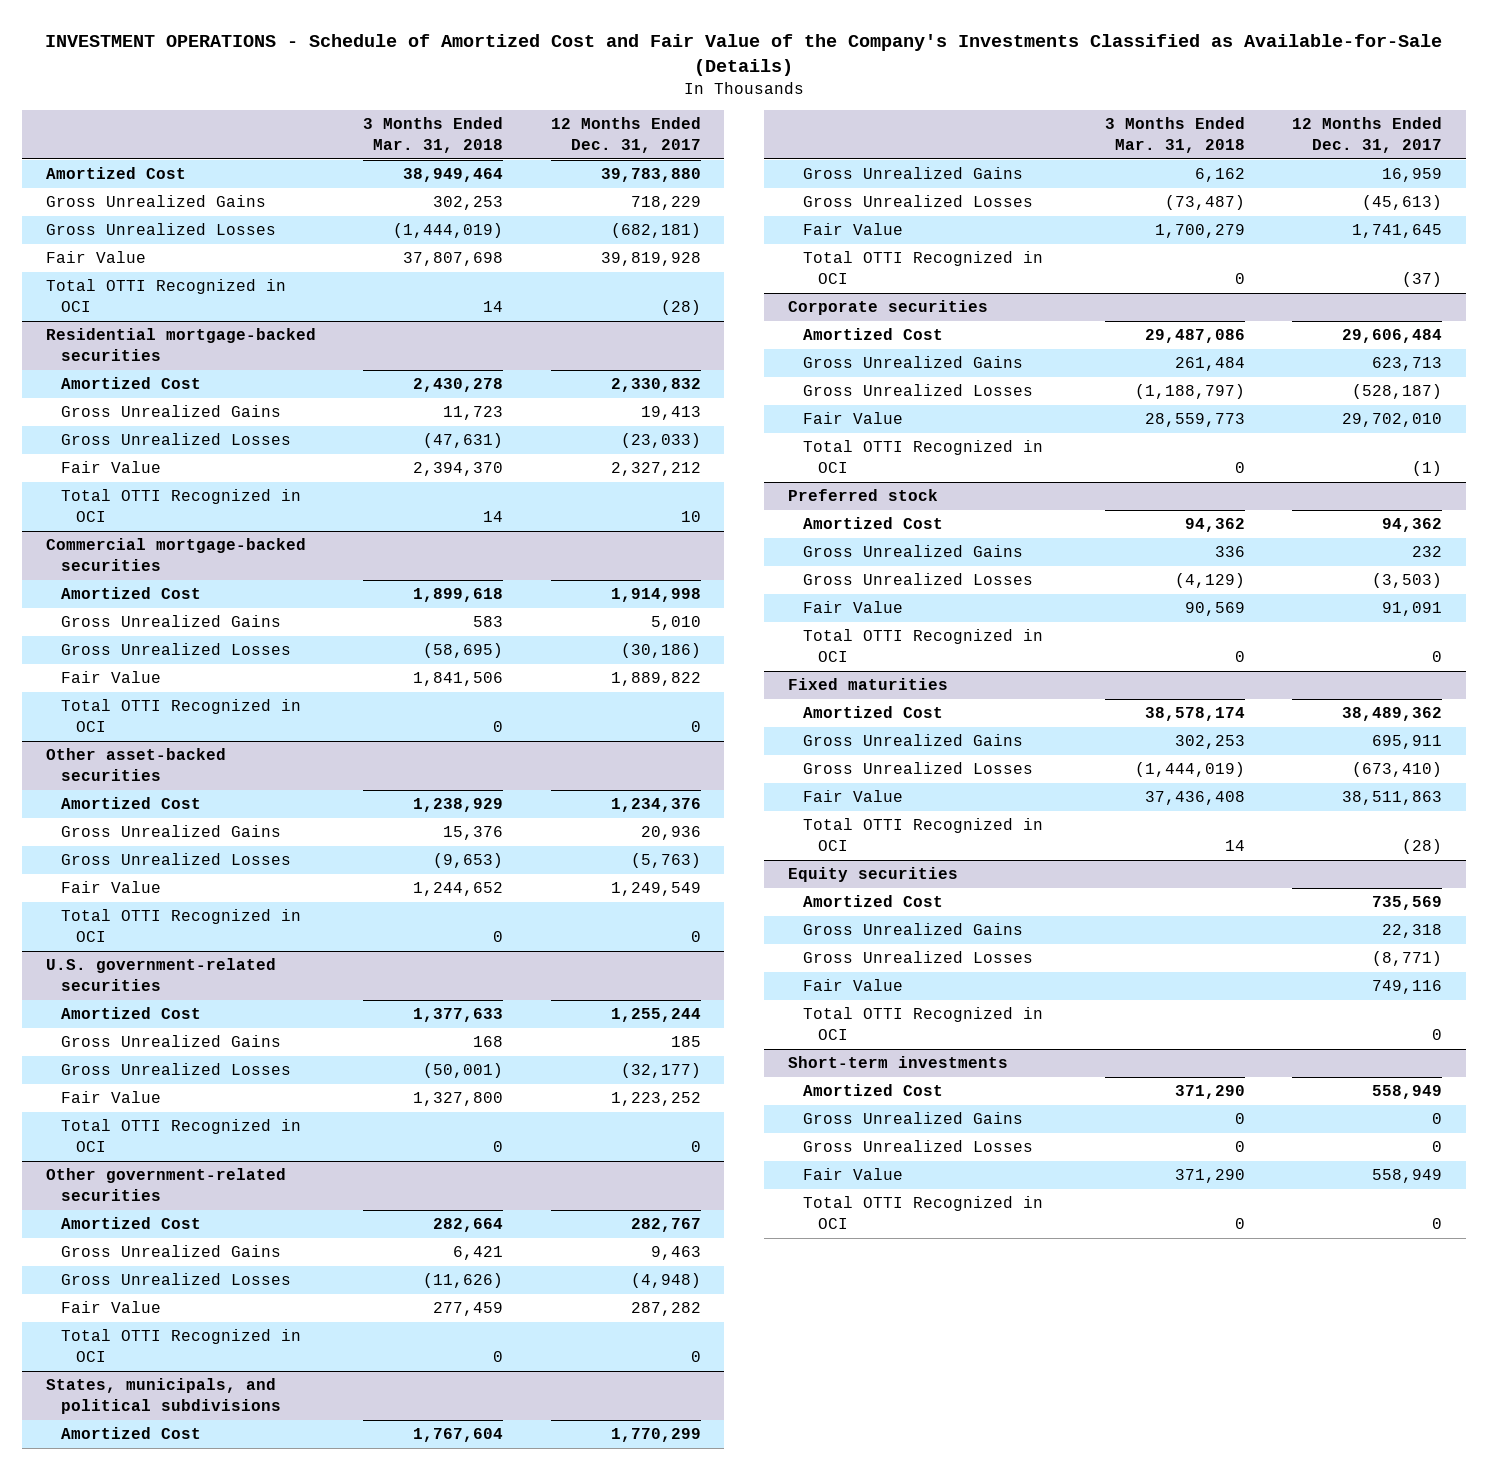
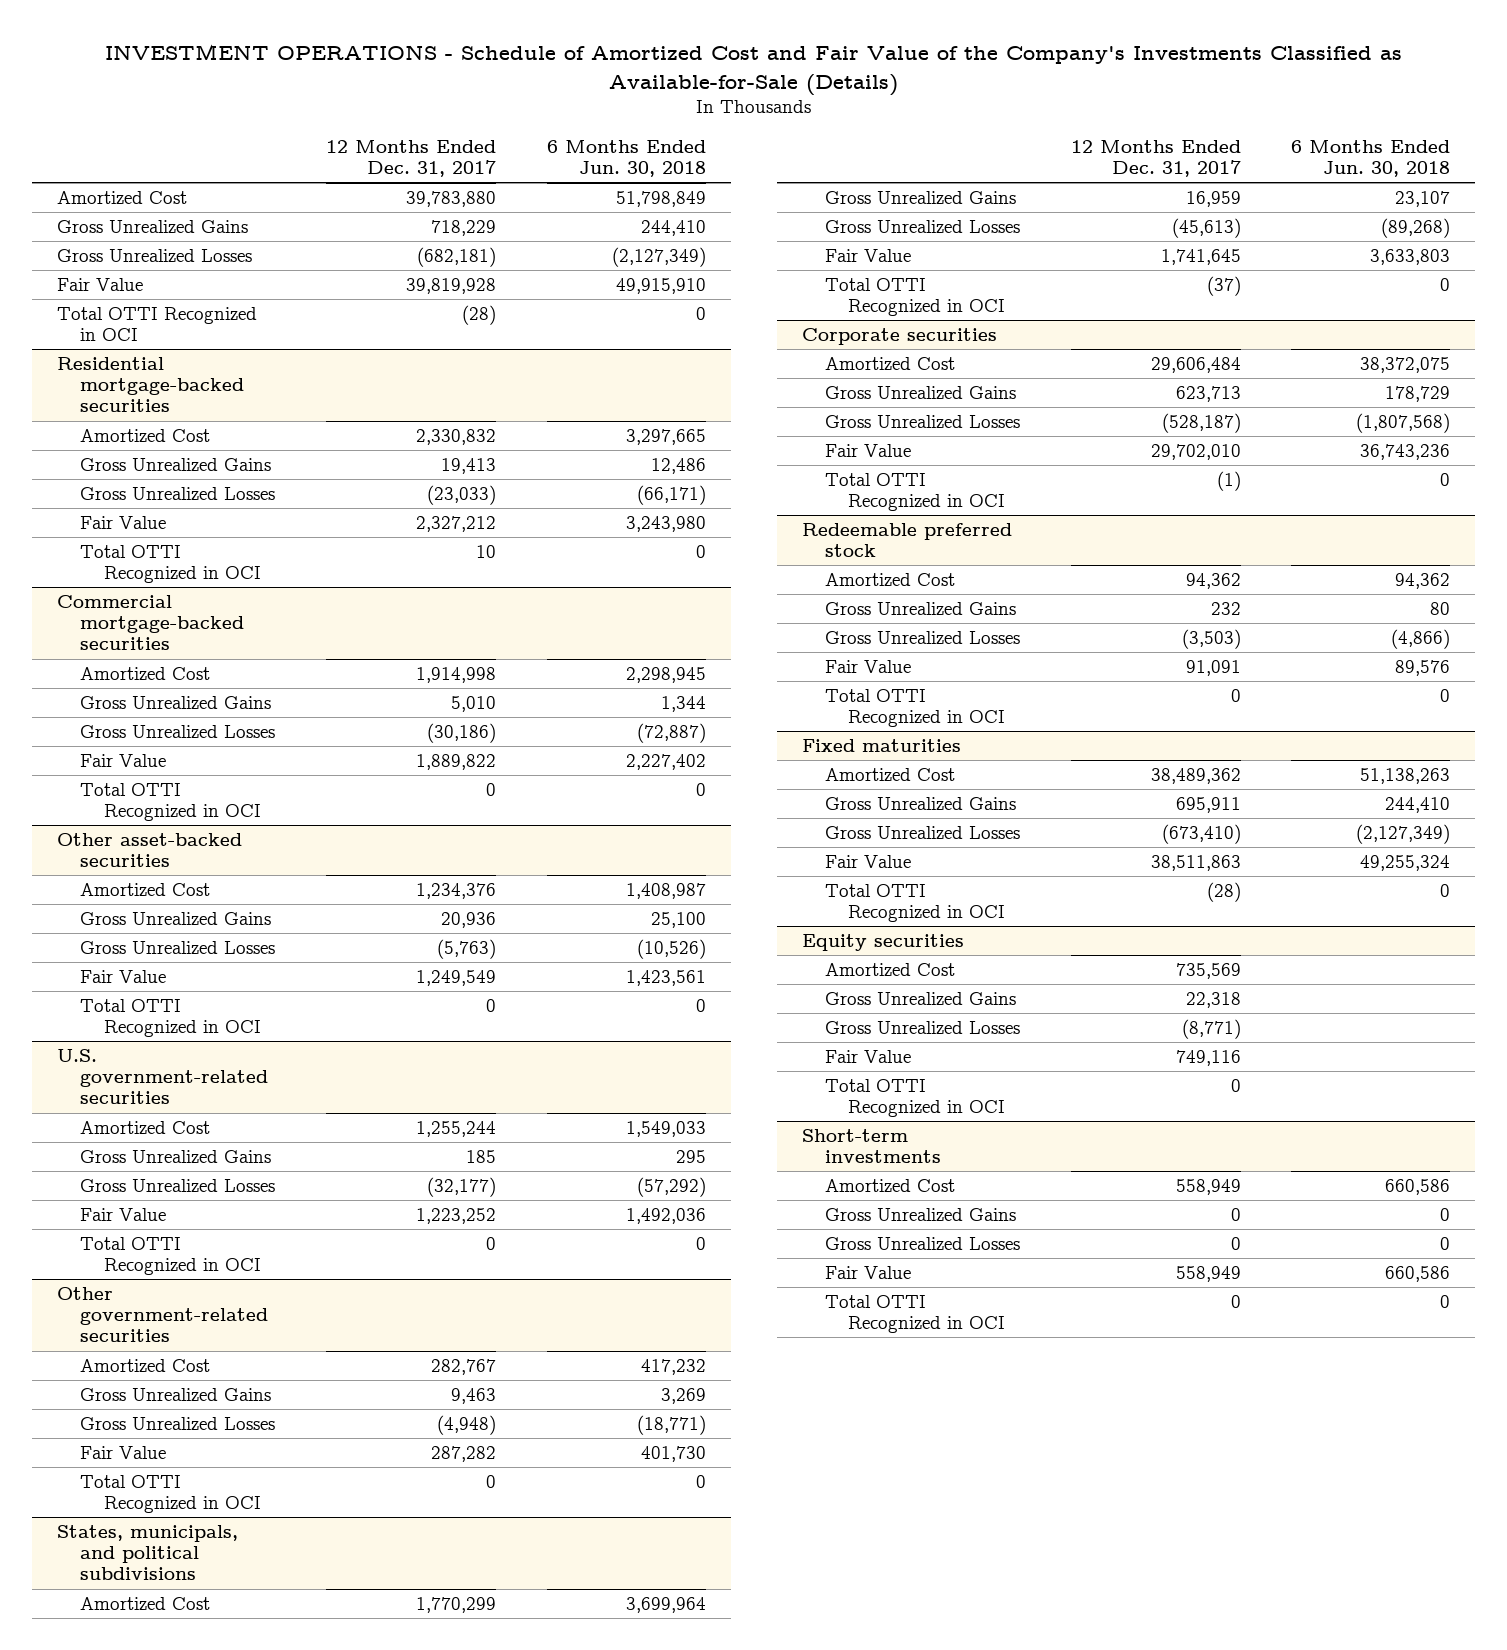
- | 3 Months Ended Mar. 31, 2018 | 12 Months Ended Dec. 31, 2017
+ | 12 Months Ended Dec. 31, 2017 | 6 Months Ended Jun. 30, 2018
- Preferred stock
+ Redeemable preferred stock

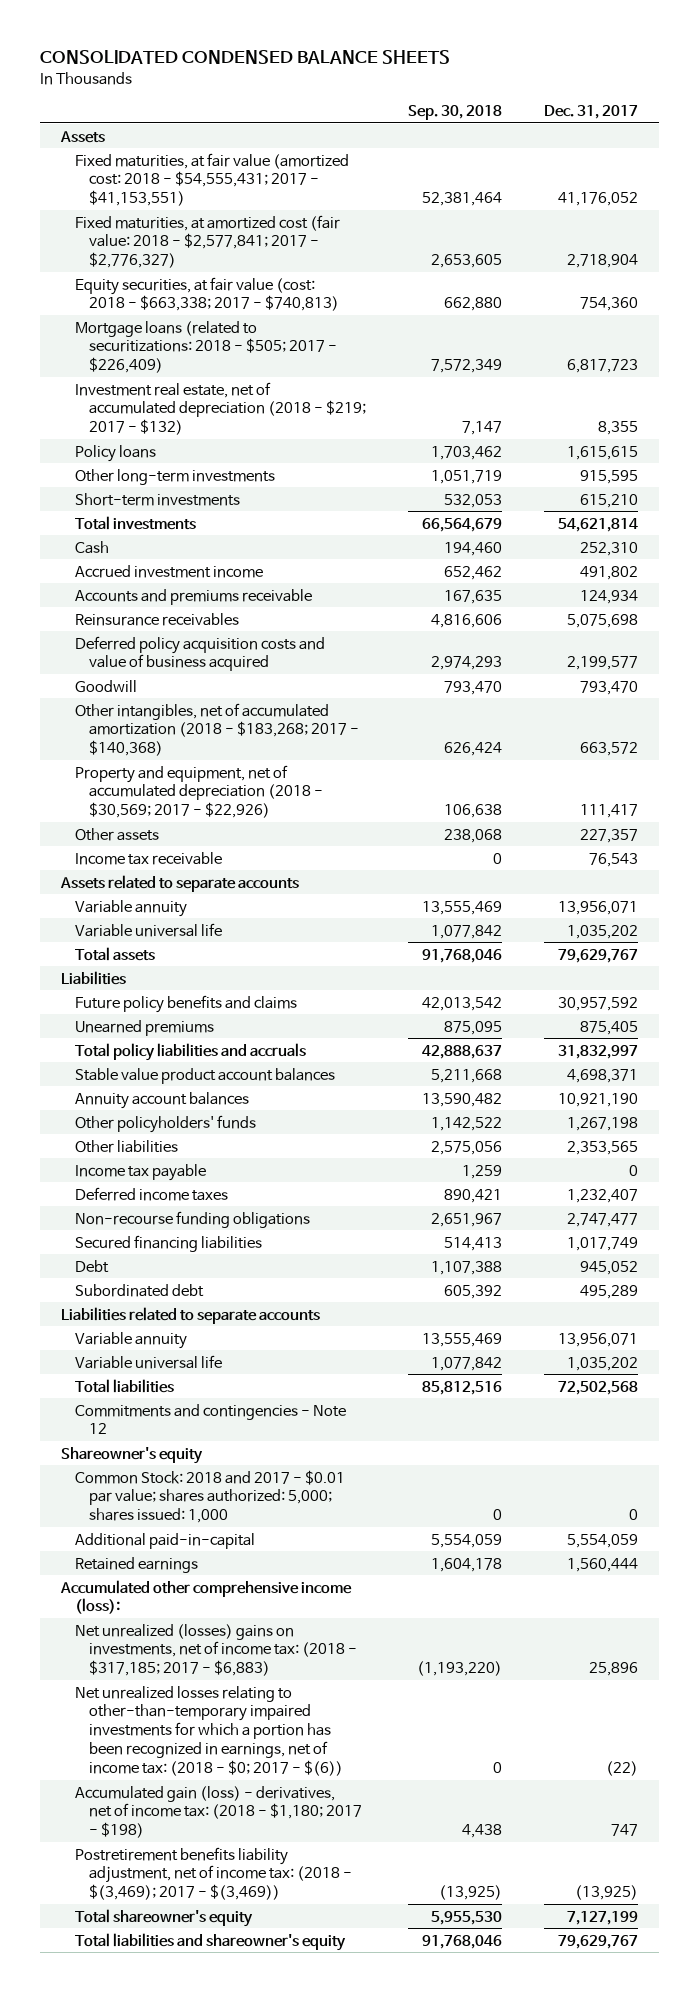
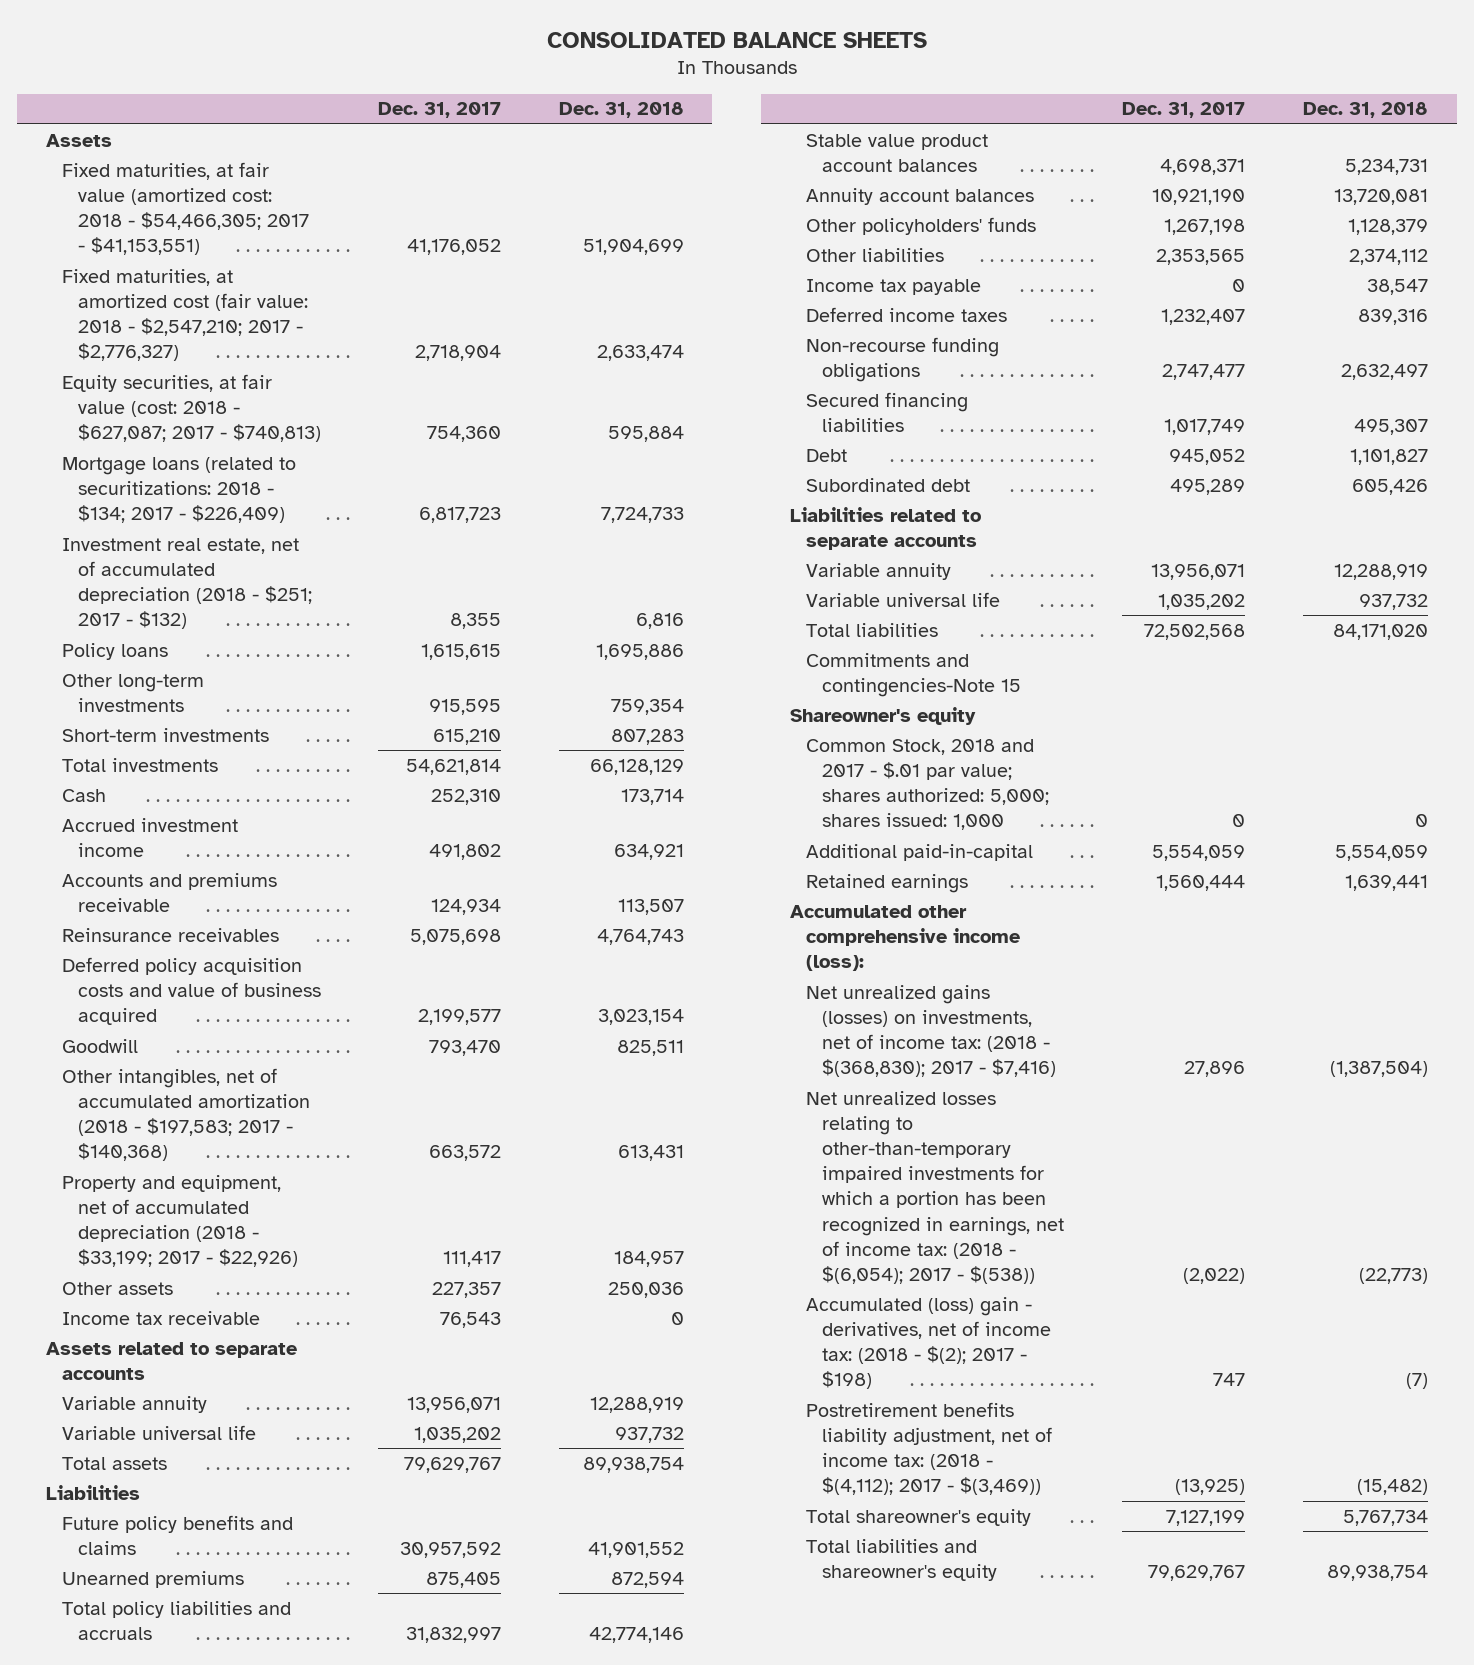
- CONSOLIDATED CONDENSED BALANCE SHEETS
+ CONSOLIDATED BALANCE SHEETS
- | Sep. 30, 2018 | Dec. 31, 2017
+ | Dec. 31, 2017 | Dec. 31, 2018
- Fixed maturities, at fair value (amortized cost: 2018 - $54,555,431; 2017 - $41,153,551) | 52,381,464 | 41,176,052
- Fixed maturities, at amortized cost (fair value: 2018 - $2,577,841; 2017 - $2,776,327) | 2,653,605 | 2,718,904
- Equity securities, at fair value (cost: 2018 - $663,338; 2017 - $740,813) | 662,880 | 754,360
- Mortgage loans (related to securitizations: 2018 - $505; 2017 - $226,409) | 7,572,349 | 6,817,723
- Investment real estate, net of accumulated depreciation (2018 - $219; 2017 - $132) | 7,147 | 8,355
+ Fixed maturities, at fair value (amortized cost: 2018 - $54,466,305; 2017 - $41,153,551) | 41,176,052 | 51,904,699
+ Fixed maturities, at amortized cost (fair value: 2018 - $2,547,210; 2017 - $2,776,327) | 2,718,904 | 2,633,474
+ Equity securities, at fair value (cost: 2018 - $627,087; 2017 - $740,813) | 754,360 | 595,884
+ Mortgage loans (related to securitizations: 2018 - $134; 2017 - $226,409) | 6,817,723 | 7,724,733
+ Investment real estate, net of accumulated depreciation (2018 - $251; 2017 - $132) | 8,355 | 6,816
- Other intangibles, net of accumulated amortization (2018 - $183,268; 2017 - $140,368) | 626,424 | 663,572
- Property and equipment, net of accumulated depreciation (2018 - $30,569; 2017 - $22,926) | 106,638 | 111,417
+ Other intangibles, net of accumulated amortization (2018 - $197,583; 2017 - $140,368) | 663,572 | 613,431
+ Property and equipment, net of accumulated depreciation (2018 - $33,199; 2017 - $22,926) | 111,417 | 184,957
- Commitments and contingencies - Note 12
+ Commitments and contingencies-Note 15
- Common Stock: 2018 and 2017 - $0.01 par value; shares authorized: 5,000; shares issued: 1,000 | 0 | 0
+ Common Stock, 2018 and 2017 - $.01 par value; shares authorized: 5,000; shares issued: 1,000 | 0 | 0
- Net unrealized (losses) gains on investments, net of income tax: (2018 - $317,185; 2017 - $6,883) | (1,193,220) | 25,896
- Net unrealized losses relating to other-than-temporary impaired investments for which a portion has been recognized in earnings, net of income tax: (2018 - $0; 2017 - $(6)) | 0 | (22)
- Accumulated gain (loss) - derivatives, net of income tax: (2018 - $1,180; 2017 - $198) | 4,438 | 747
- Postretirement benefits liability adjustment, net of income tax: (2018 - $(3,469); 2017 - $(3,469)) | (13,925) | (13,925)
+ Net unrealized gains (losses) on investments, net of income tax: (2018 - $(368,830); 2017 - $7,416) | 27,896 | (1,387,504)
+ Net unrealized losses relating to other-than-temporary impaired investments for which a portion has been recognized in earnings, net of income tax: (2018 - $(6,054); 2017 - $(538)) | (2,022) | (22,773)
+ Accumulated (loss) gain - derivatives, net of income tax: (2018 - $(2); 2017 - $198) | 747 | (7)
+ Postretirement benefits liability adjustment, net of income tax: (2018 - $(4,112); 2017 - $(3,469)) | (13,925) | (15,482)

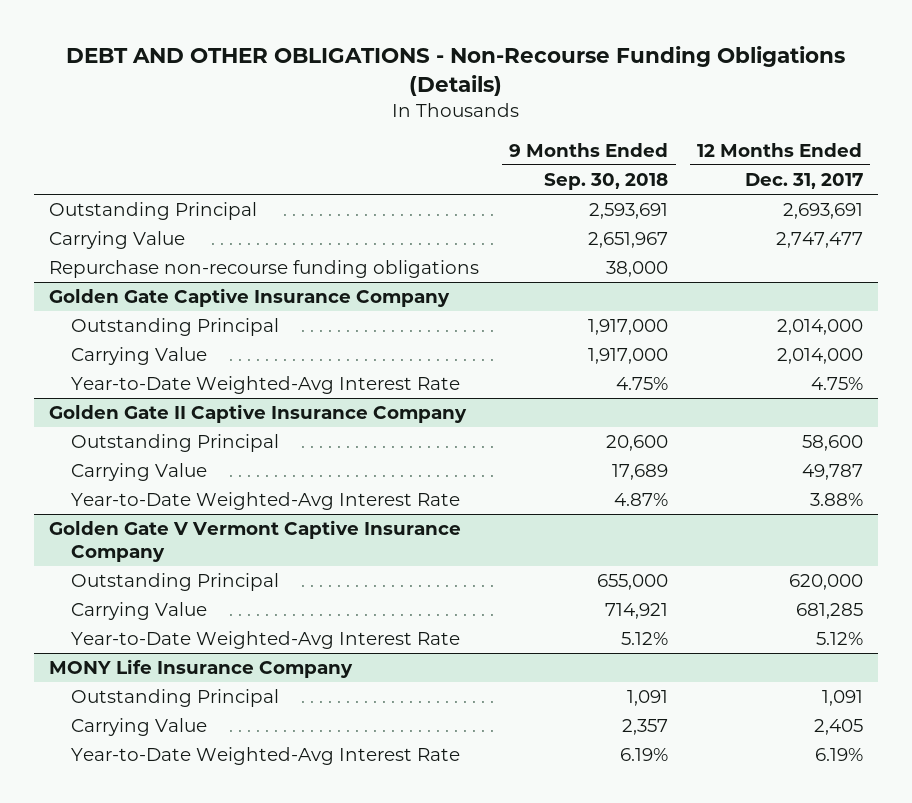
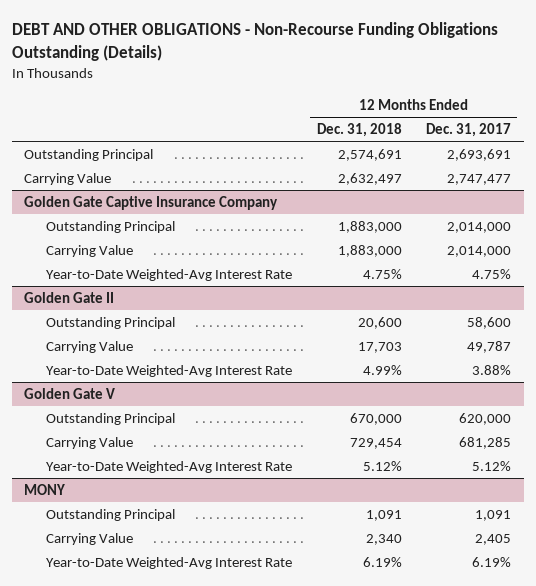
- DEBT AND OTHER OBLIGATIONS - Non-Recourse Funding Obligations (Details)
+ DEBT AND OTHER OBLIGATIONS - Non-Recourse Funding Obligations Outstanding (Details)
- | 9 Months Ended Sep. 30, 2018 | 12 Months Ended Dec. 31, 2017
+ | 12 Months Ended Dec. 31, 2018 | 12 Months Ended Dec. 31, 2017
- Repurchase non-recourse funding obligations | 38,000 |
- Golden Gate II Captive Insurance Company
+ Golden Gate II
- Golden Gate V Vermont Captive Insurance Company
+ Golden Gate V
- MONY Life Insurance Company
+ MONY

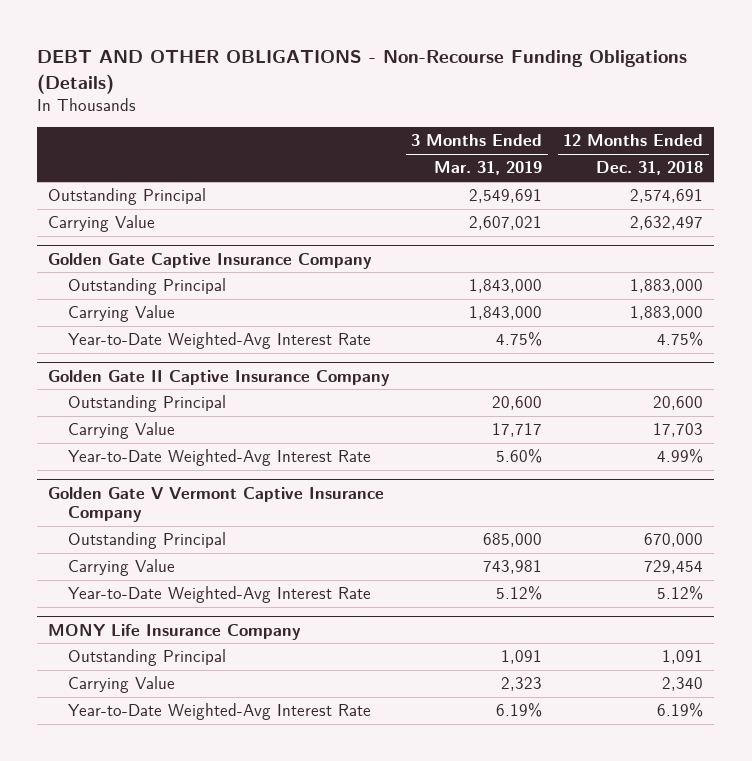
- DEBT AND OTHER OBLIGATIONS - Non-Recourse Funding Obligations Outstanding (Details)
+ DEBT AND OTHER OBLIGATIONS - Non-Recourse Funding Obligations (Details)
- | 12 Months Ended Dec. 31, 2018 | 12 Months Ended Dec. 31, 2017
+ | 3 Months Ended Mar. 31, 2019 | 12 Months Ended Dec. 31, 2018
- Golden Gate II
+ Golden Gate II Captive Insurance Company
- Golden Gate V
+ Golden Gate V Vermont Captive Insurance Company
- MONY
+ MONY Life Insurance Company

